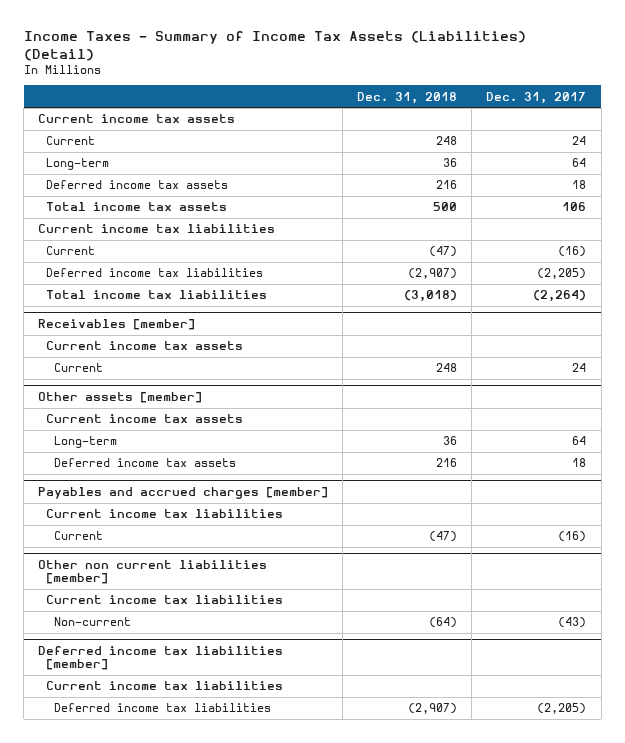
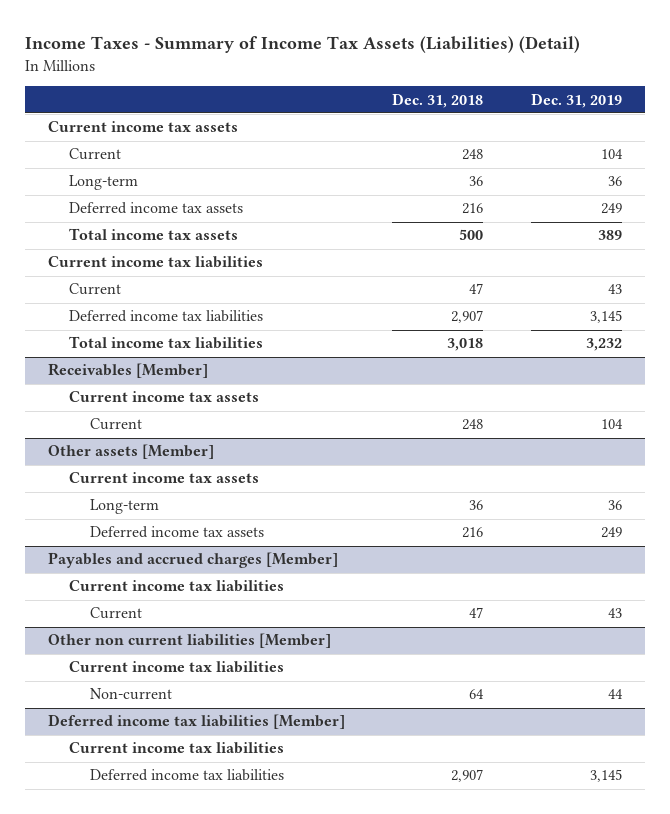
- | Dec. 31, 2018 | Dec. 31, 2017
+ | Dec. 31, 2018 | Dec. 31, 2019
- Current | (47) | (16)
- Deferred income tax liabilities | (2,907) | (2,205)
- Total income tax liabilities | (3,018) | (2,264)
- Receivables [member]
+ Current | 47 | 43
+ Deferred income tax liabilities | 2,907 | 3,145
+ Total income tax liabilities | 3,018 | 3,232
+ Receivables [Member]
- Other assets [member]
+ Other assets [Member]
- Payables and accrued charges [member]
+ Payables and accrued charges [Member]
- Current | (47) | (16)
- Other non current liabilities [member]
+ Current | 47 | 43
+ Other non current liabilities [Member]
- Non-current | (64) | (43)
- Deferred income tax liabilities [member]
+ Non-current | 64 | 44
+ Deferred income tax liabilities [Member]
- Deferred income tax liabilities | (2,907) | (2,205)
+ Deferred income tax liabilities | 2,907 | 3,145

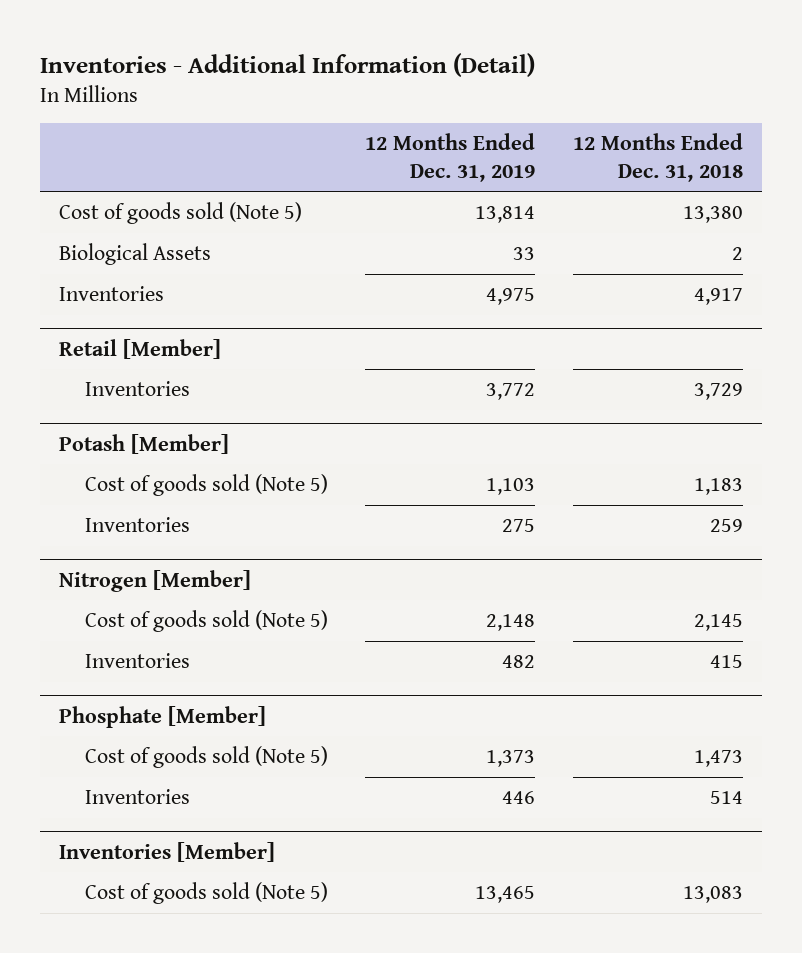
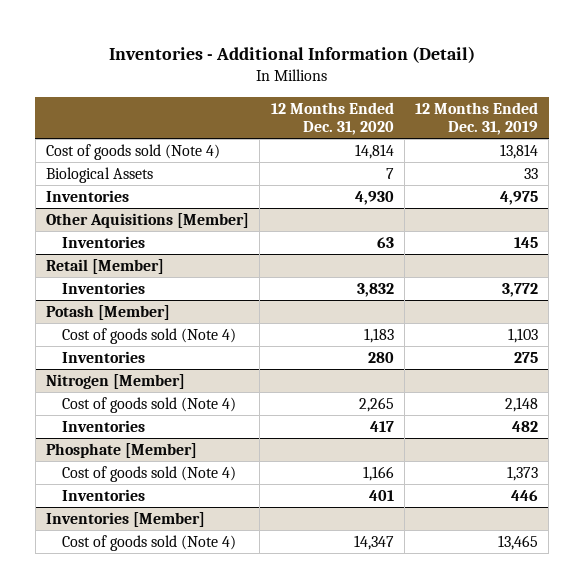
- | 12 Months Ended Dec. 31, 2019 | 12 Months Ended Dec. 31, 2018
+ | 12 Months Ended Dec. 31, 2020 | 12 Months Ended Dec. 31, 2019
- Cost of goods sold (Note 5) | 13,814 | 13,380
+ Cost of goods sold (Note 4) | 14,814 | 13,814
+ Other Aquisitions [Member]
+ Inventories | 63 | 145
@ Potash [Member]
- Cost of goods sold (Note 5) | 1,103 | 1,183
+ Cost of goods sold (Note 4) | 1,183 | 1,103
@ Nitrogen [Member]
- Cost of goods sold (Note 5) | 2,148 | 2,145
+ Cost of goods sold (Note 4) | 2,265 | 2,148
@ Phosphate [Member]
- Cost of goods sold (Note 5) | 1,373 | 1,473
+ Cost of goods sold (Note 4) | 1,166 | 1,373
@ Inventories [Member]
- Cost of goods sold (Note 5) | 13,465 | 13,083
+ Cost of goods sold (Note 4) | 14,347 | 13,465

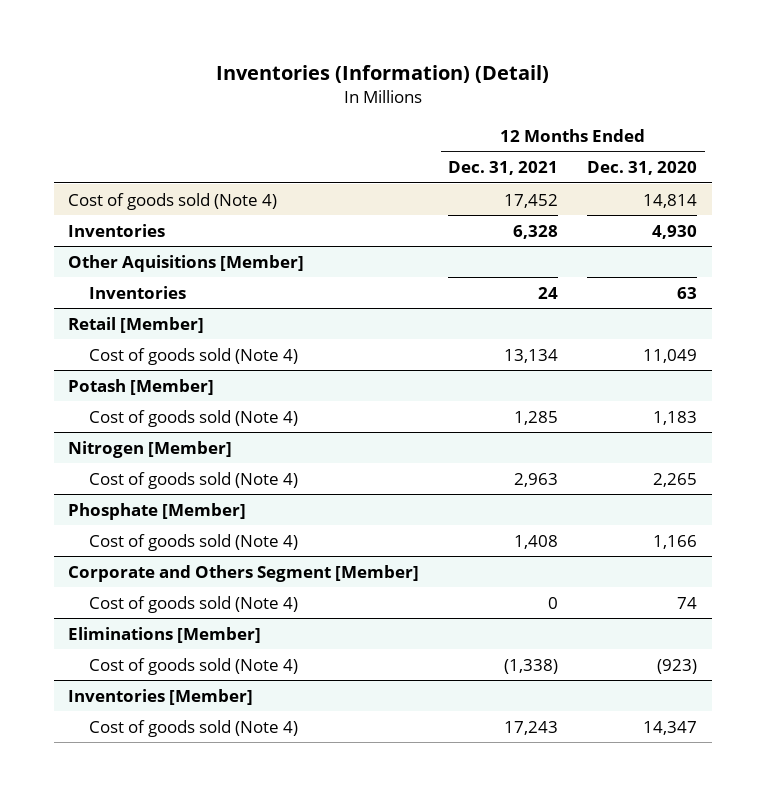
- Inventories - Additional Information (Detail)
+ Inventories (Information) (Detail)
- | 12 Months Ended Dec. 31, 2020 | 12 Months Ended Dec. 31, 2019
+ | 12 Months Ended Dec. 31, 2021 | 12 Months Ended Dec. 31, 2020
- Biological Assets | 7 | 33
@ Retail [Member]
- Inventories | 3,832 | 3,772
+ Cost of goods sold (Note 4) | 13,134 | 11,049
@ Potash [Member]
- Inventories | 280 | 275
@ Nitrogen [Member]
- Inventories | 417 | 482
@ Phosphate [Member]
- Inventories | 401 | 446
+ Corporate and Others Segment [Member]
+ Cost of goods sold (Note 4) | 0 | 74
+ Eliminations [Member]
+ Cost of goods sold (Note 4) | (1,338) | (923)

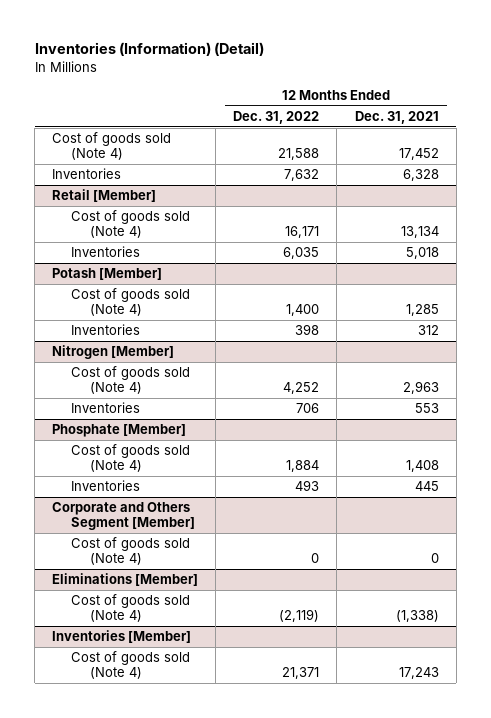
- | 12 Months Ended Dec. 31, 2021 | 12 Months Ended Dec. 31, 2020
+ | 12 Months Ended Dec. 31, 2022 | 12 Months Ended Dec. 31, 2021
- Other Aquisitions [Member]
- Inventories | 24 | 63
@ Retail [Member]
+ Inventories | 6,035 | 5,018
@ Potash [Member]
+ Inventories | 398 | 312
@ Nitrogen [Member]
+ Inventories | 706 | 553
@ Phosphate [Member]
+ Inventories | 493 | 445

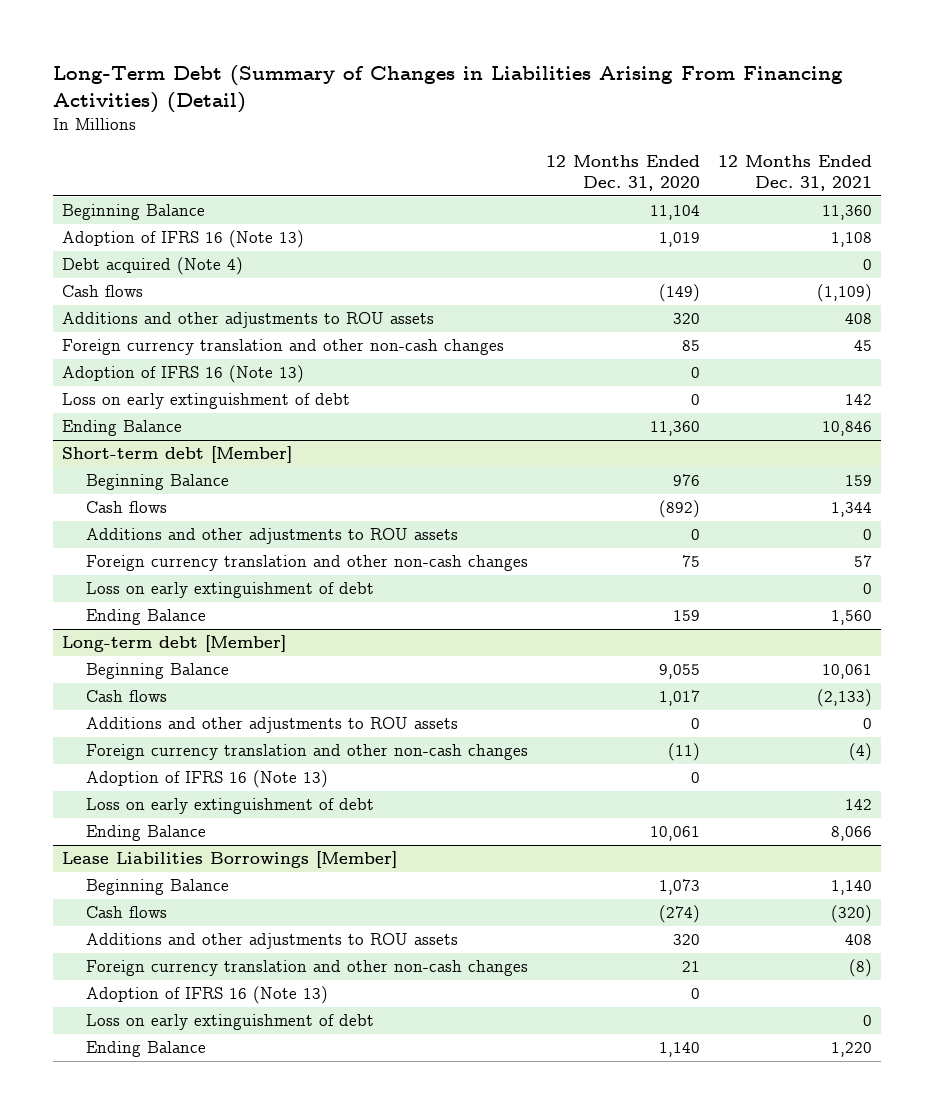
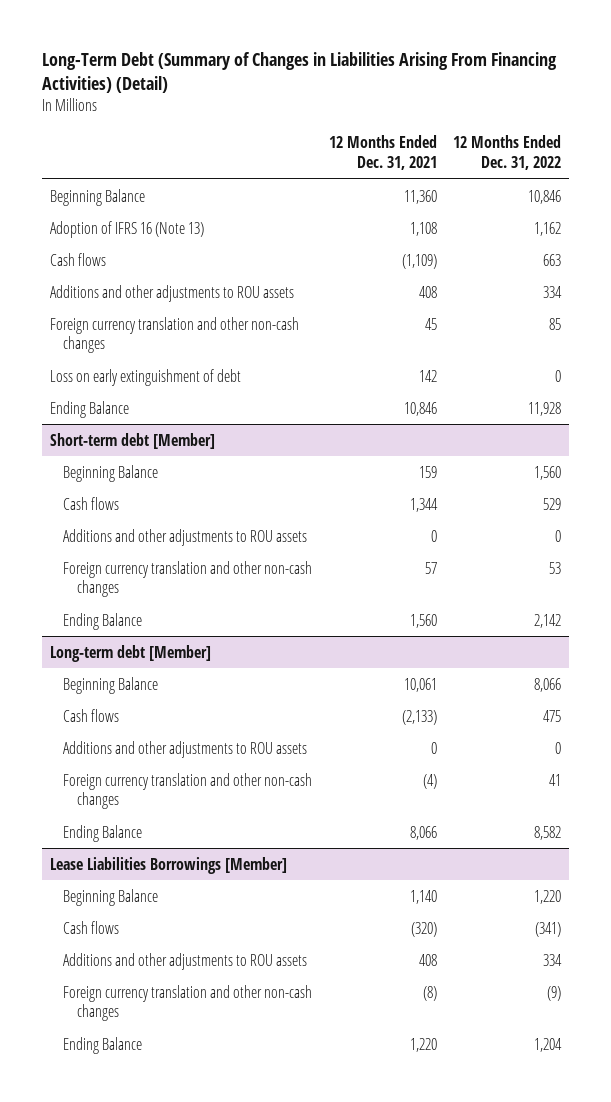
- | 12 Months Ended Dec. 31, 2020 | 12 Months Ended Dec. 31, 2021
+ | 12 Months Ended Dec. 31, 2021 | 12 Months Ended Dec. 31, 2022
- Debt acquired (Note 4) | | 0
- Adoption of IFRS 16 (Note 13) | 0 |
@ Short-term debt [Member]
- Loss on early extinguishment of debt | | 0
@ Long-term debt [Member]
- Adoption of IFRS 16 (Note 13) | 0 |
- Loss on early extinguishment of debt | | 142
@ Lease Liabilities Borrowings [Member]
- Adoption of IFRS 16 (Note 13) | 0 |
- Loss on early extinguishment of debt | | 0

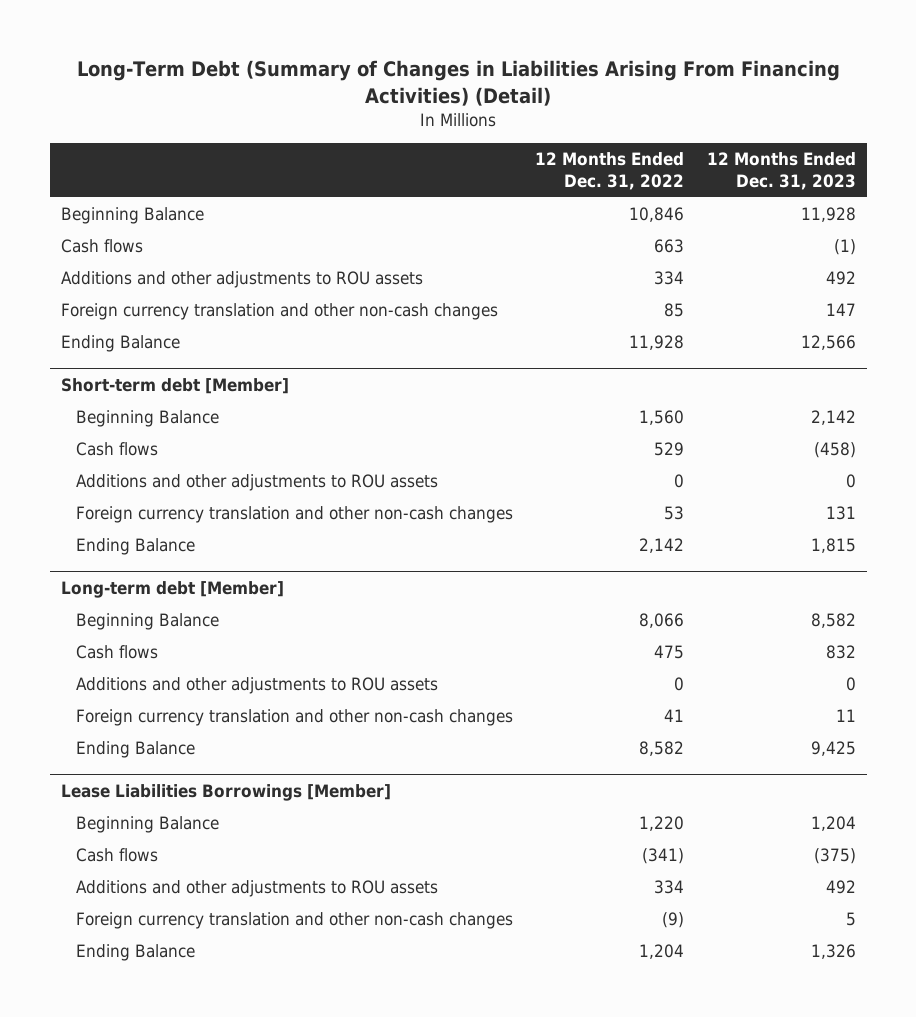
- | 12 Months Ended Dec. 31, 2021 | 12 Months Ended Dec. 31, 2022
+ | 12 Months Ended Dec. 31, 2022 | 12 Months Ended Dec. 31, 2023
- Adoption of IFRS 16 (Note 13) | 1,108 | 1,162
- Loss on early extinguishment of debt | 142 | 0

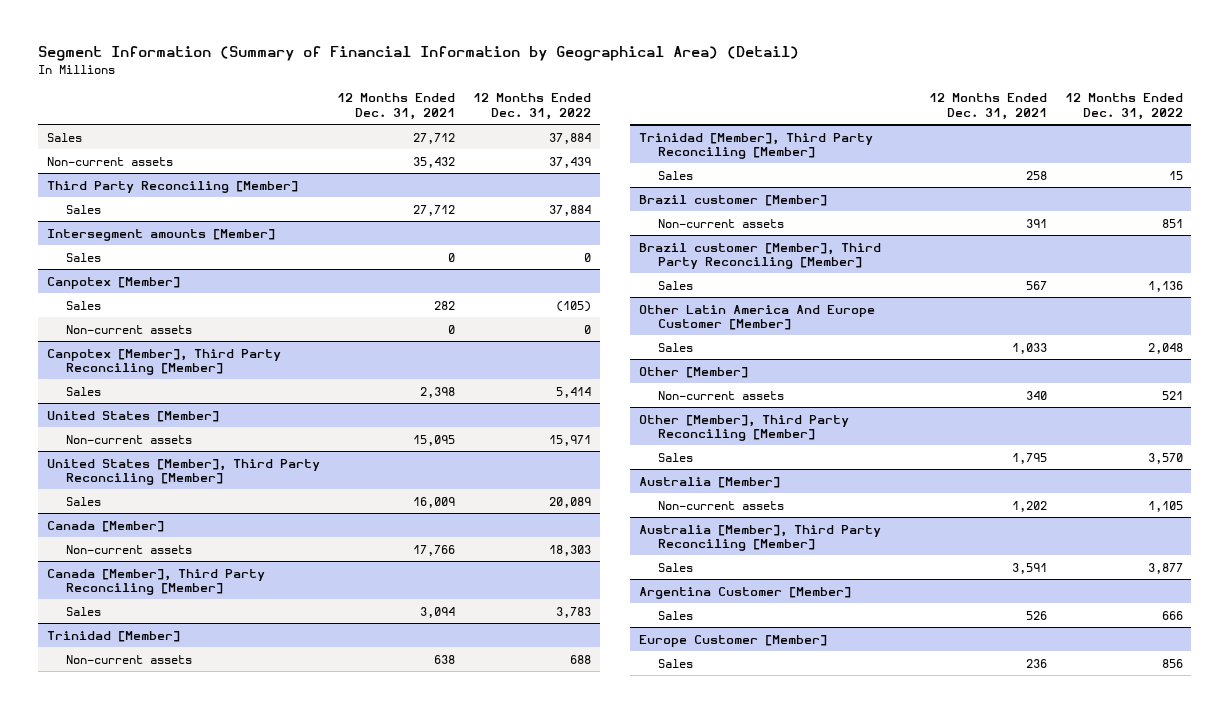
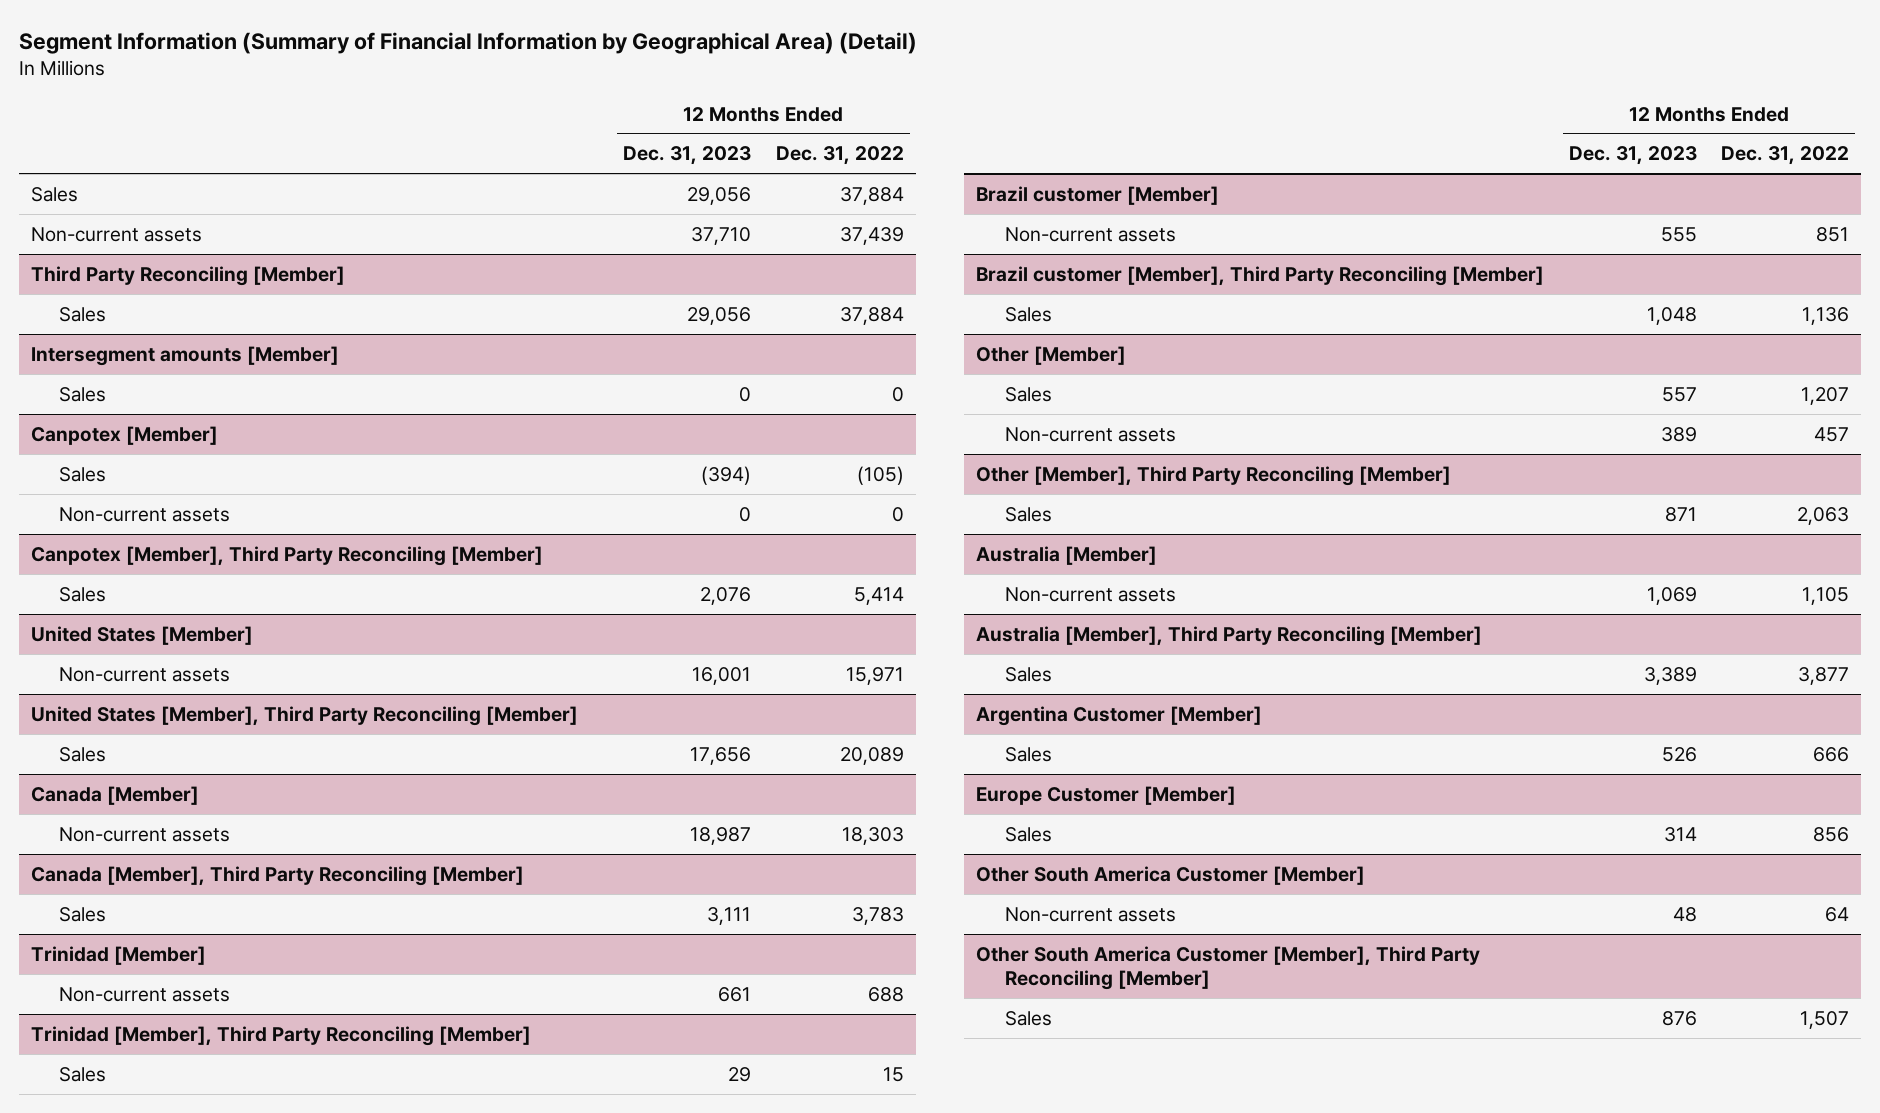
- | 12 Months Ended Dec. 31, 2021 | 12 Months Ended Dec. 31, 2022
+ | 12 Months Ended Dec. 31, 2023 | 12 Months Ended Dec. 31, 2022
- Other Latin America And Europe Customer [Member]
- Sales | 1,033 | 2,048
@ Other [Member]
- Non-current assets | 340 | 521
+ Sales | 557 | 1,207
+ Non-current assets | 389 | 457
@ Other [Member], Third Party Reconciling [Member]
- Sales | 1,795 | 3,570
+ Sales | 871 | 2,063
+ Other South America Customer [Member]
+ Non-current assets | 48 | 64
+ Other South America Customer [Member], Third Party Reconciling [Member]
+ Sales | 876 | 1,507

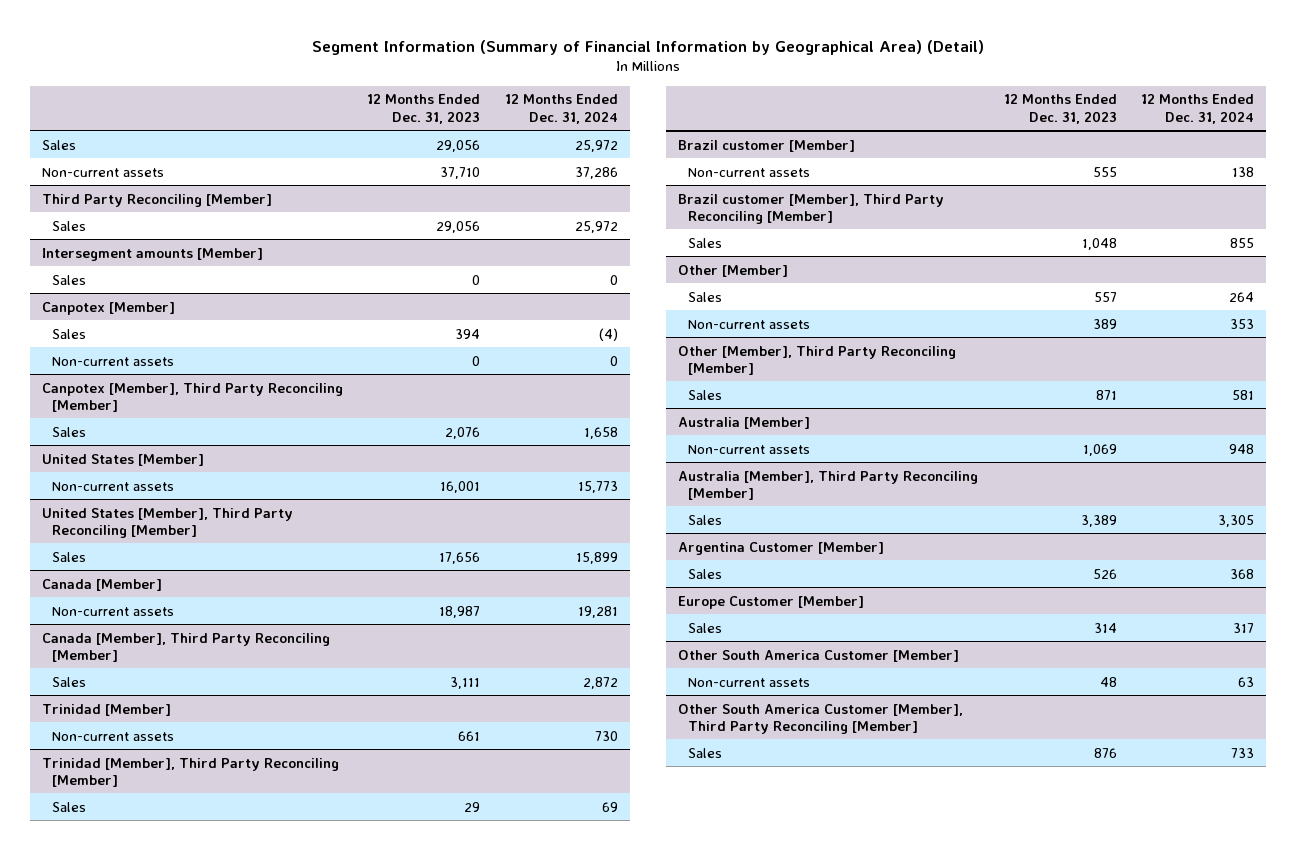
- | 12 Months Ended Dec. 31, 2023 | 12 Months Ended Dec. 31, 2022
+ | 12 Months Ended Dec. 31, 2023 | 12 Months Ended Dec. 31, 2024
@ Canpotex [Member]
- Sales | (394) | (105)
+ Sales | 394 | (4)

